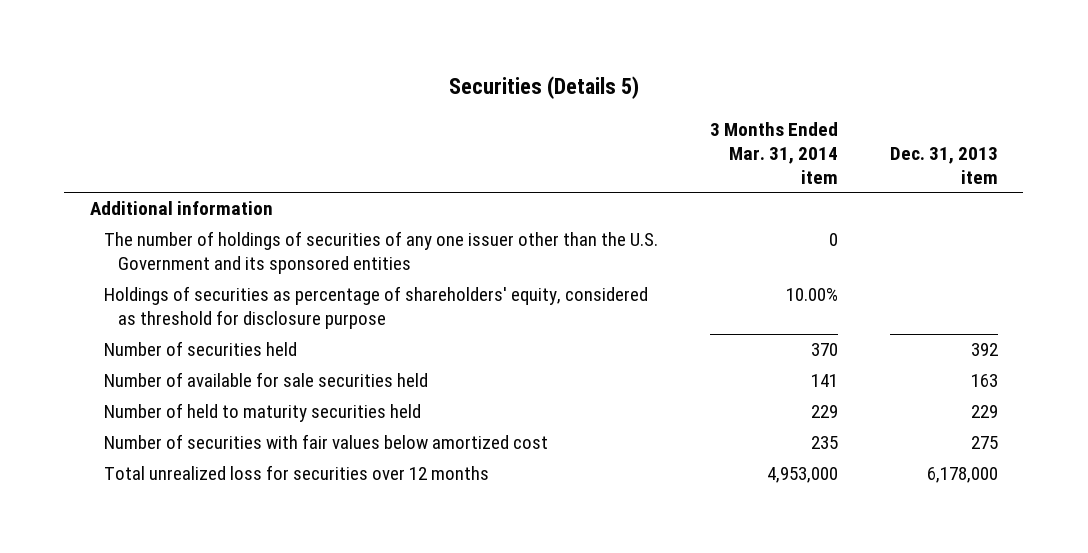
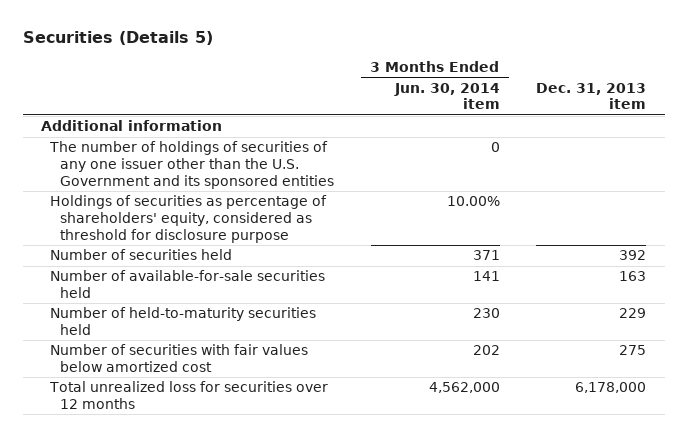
- | 3 Months Ended Mar. 31, 2014 item | Dec. 31, 2013 item
+ | 3 Months Ended Jun. 30, 2014 item | Dec. 31, 2013 item
- Number of available for sale securities held | 141 | 163
- Number of held to maturity securities held | 229 | 229
+ Number of available-for-sale securities held | 141 | 163
+ Number of held-to-maturity securities held | 230 | 229

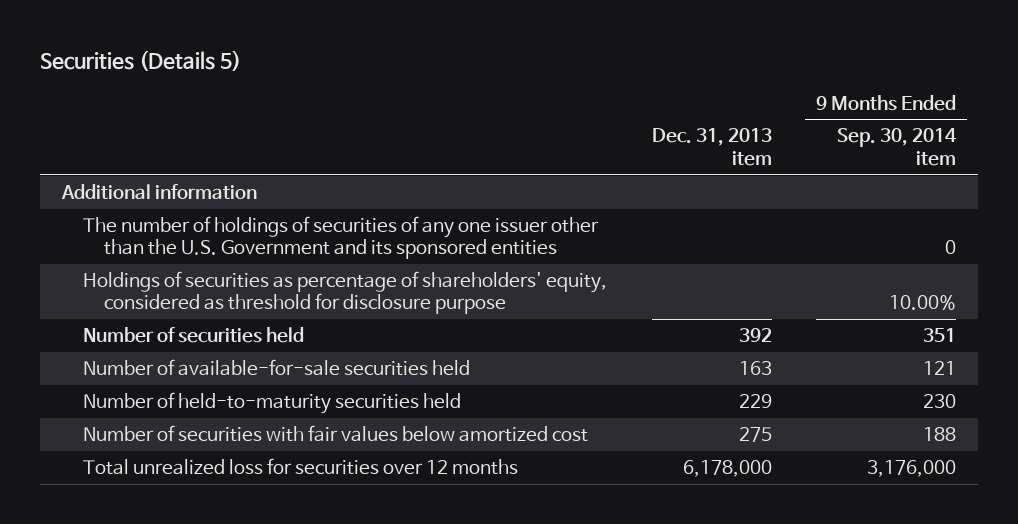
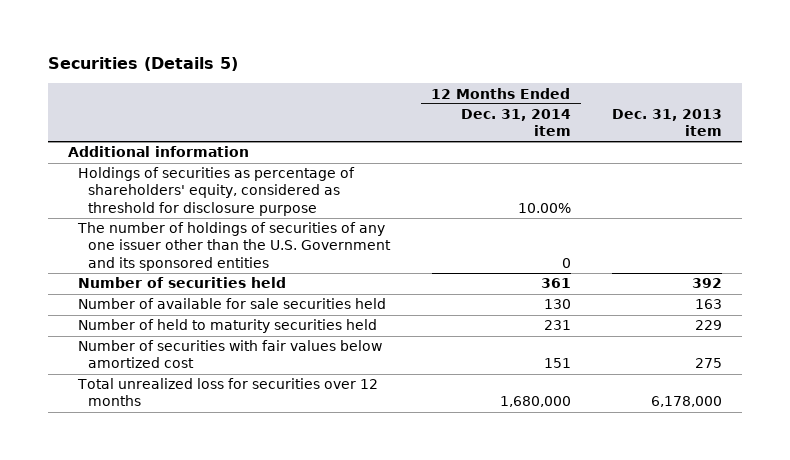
- | Dec. 31, 2013 item | 9 Months Ended Sep. 30, 2014 item
+ | 12 Months Ended Dec. 31, 2014 item | Dec. 31, 2013 item
moved down: The number of holdings of securities of any one issuer other than the U.S. Government and its sponsored entities | 0 |
- Number of available-for-sale securities held | 163 | 121
- Number of held-to-maturity securities held | 229 | 230
+ Number of available for sale securities held | 130 | 163
+ Number of held to maturity securities held | 231 | 229

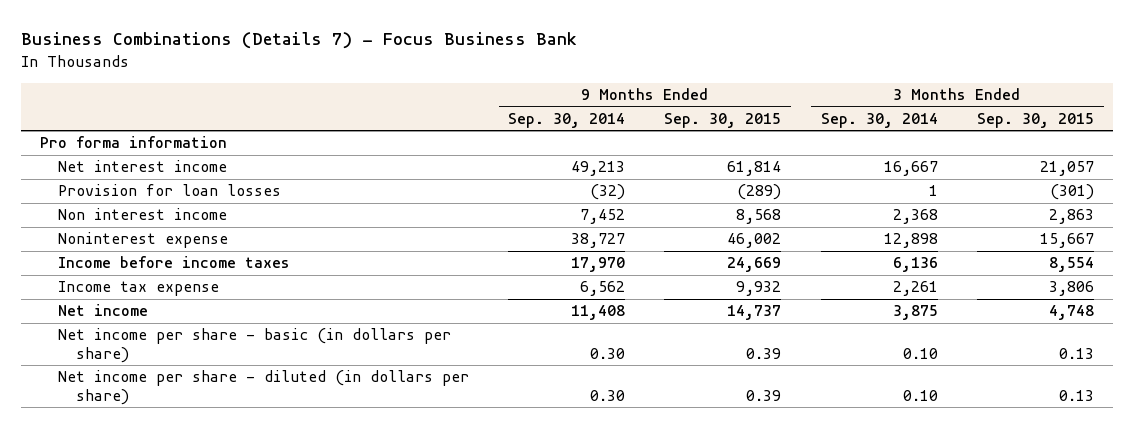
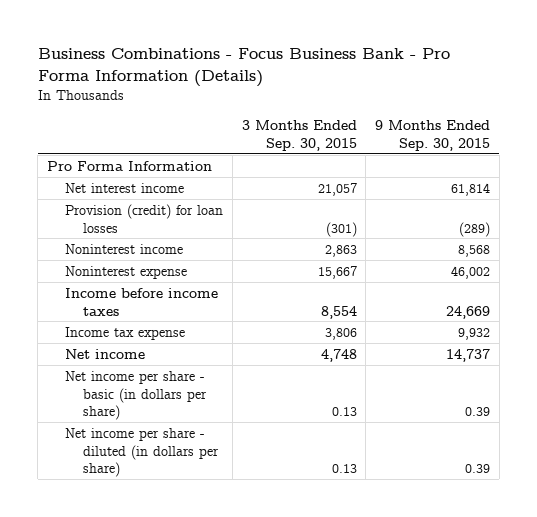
- Business Combinations (Details 7) - Focus Business Bank
+ Business Combinations - Focus Business Bank - Pro Forma Information (Details)
- | 9 Months Ended Sep. 30, 2014 | 9 Months Ended Sep. 30, 2015 | 3 Months Ended Sep. 30, 2014 | 3 Months Ended Sep. 30, 2015
+ | 3 Months Ended Sep. 30, 2015 | 9 Months Ended Sep. 30, 2015
- Pro forma information
+ Pro Forma Information
- Provision for loan losses | (32) | (289) | 1 | (301)
- Non interest income | 7,452 | 8,568 | 2,368 | 2,863
+ Provision (credit) for loan losses | (301) | (289)
+ Noninterest income | 2,863 | 8,568

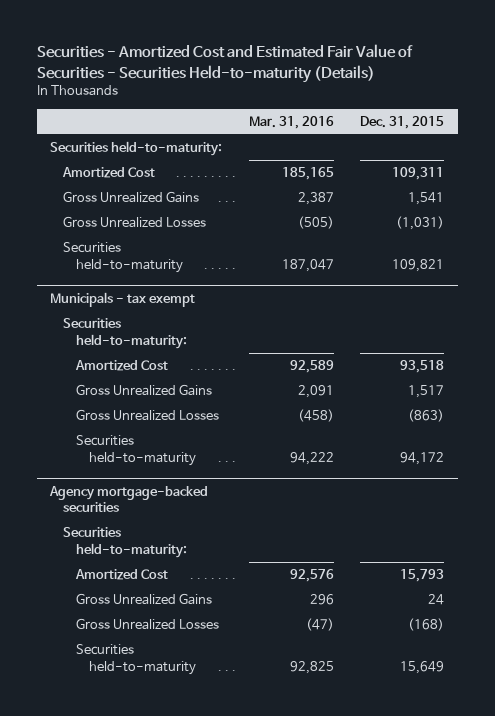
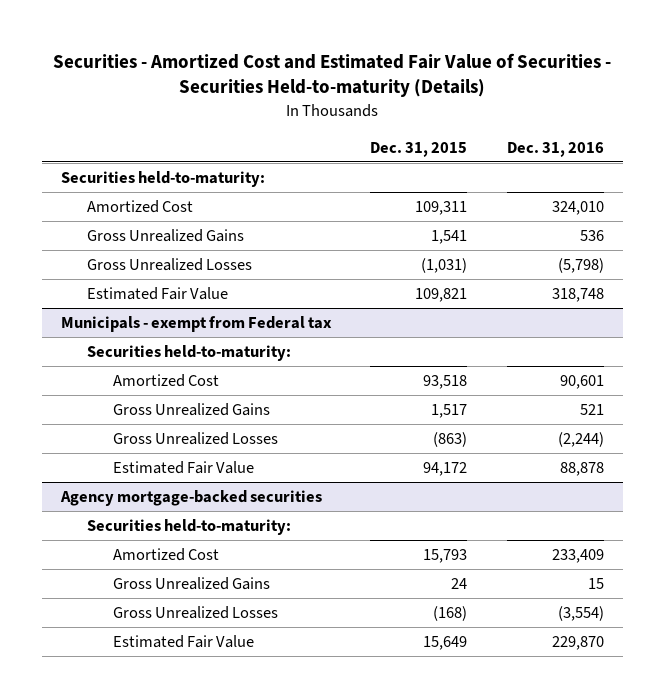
- | Mar. 31, 2016 | Dec. 31, 2015
+ | Dec. 31, 2015 | Dec. 31, 2016
- Securities held-to-maturity | 187,047 | 109,821
- Municipals - tax exempt
+ Estimated Fair Value | 109,821 | 318,748
+ Municipals - exempt from Federal tax
- Securities held-to-maturity | 94,222 | 94,172
+ Estimated Fair Value | 94,172 | 88,878
@ Agency mortgage-backed securities
- Securities held-to-maturity | 92,825 | 15,649
+ Estimated Fair Value | 15,649 | 229,870

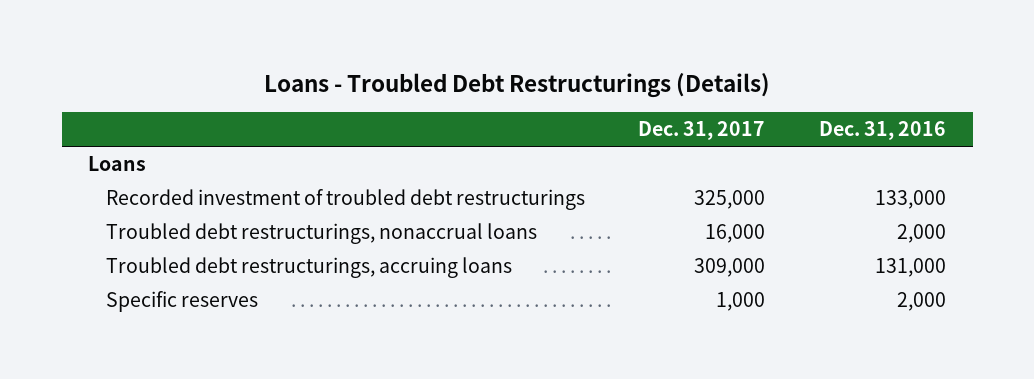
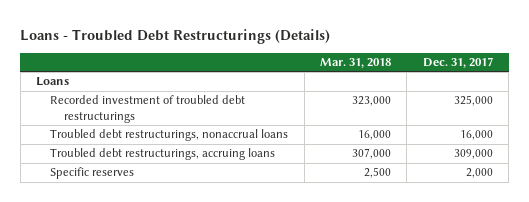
- | Dec. 31, 2017 | Dec. 31, 2016
+ | Mar. 31, 2018 | Dec. 31, 2017
- Specific reserves | 1,000 | 2,000
+ Specific reserves | 2,500 | 2,000

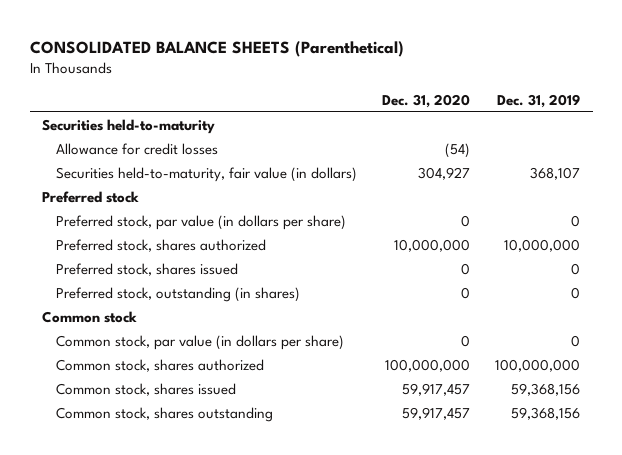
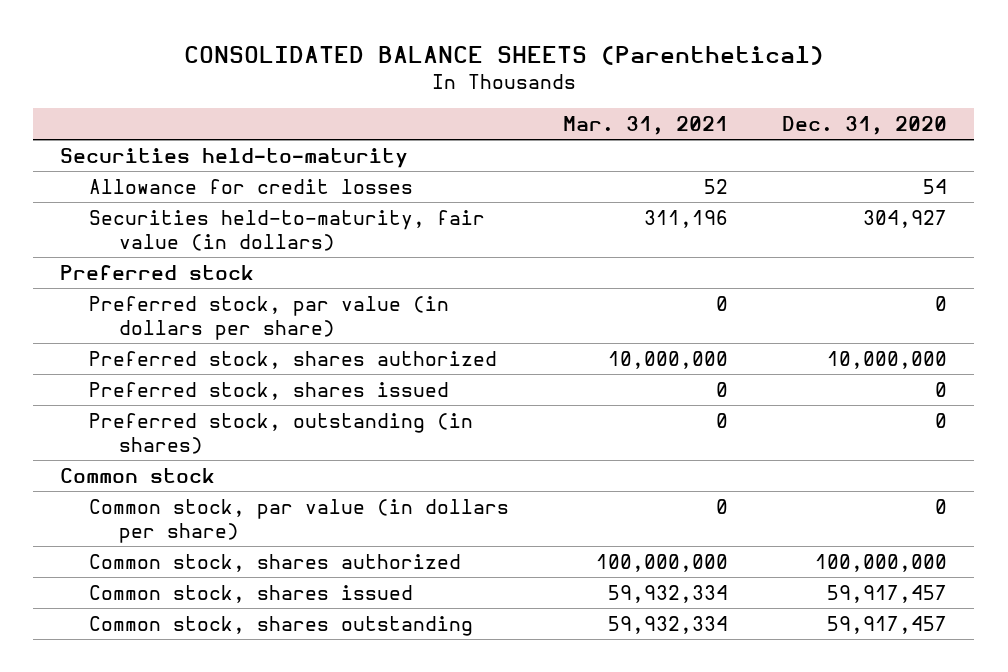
- | Dec. 31, 2020 | Dec. 31, 2019
+ | Mar. 31, 2021 | Dec. 31, 2020
- Allowance for credit losses | (54) |
+ Allowance for credit losses | 52 | 54

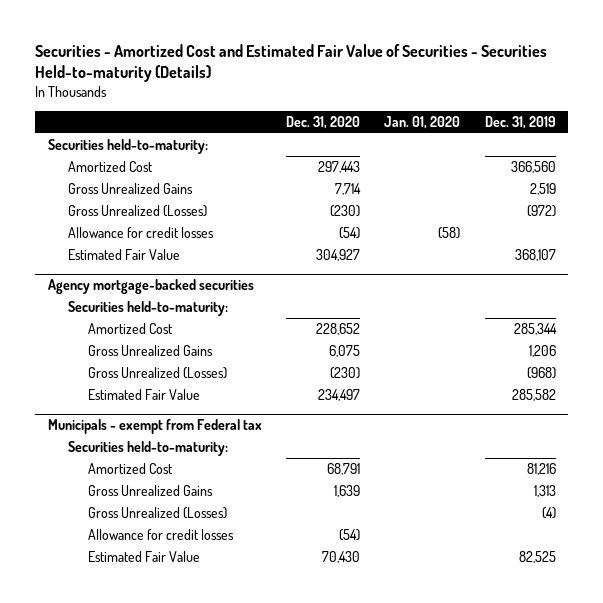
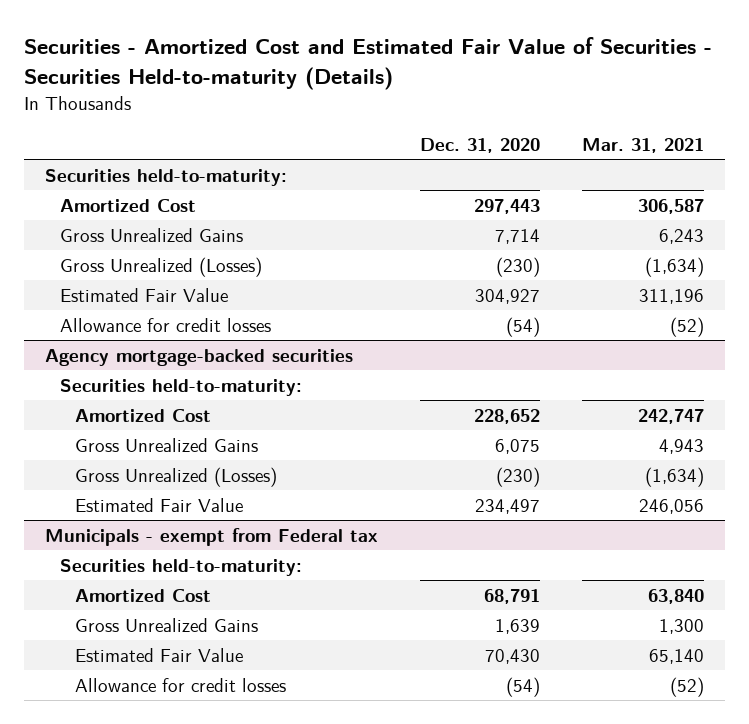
- | Dec. 31, 2020 | Jan. 01, 2020 | Dec. 31, 2019
+ | Dec. 31, 2020 | Mar. 31, 2021
moved down: Allowance for credit losses | (54) | (52)
@ Municipals - exempt from Federal tax
- Gross Unrealized (Losses) | | | (4)
moved down: Allowance for credit losses | (54) | (52)

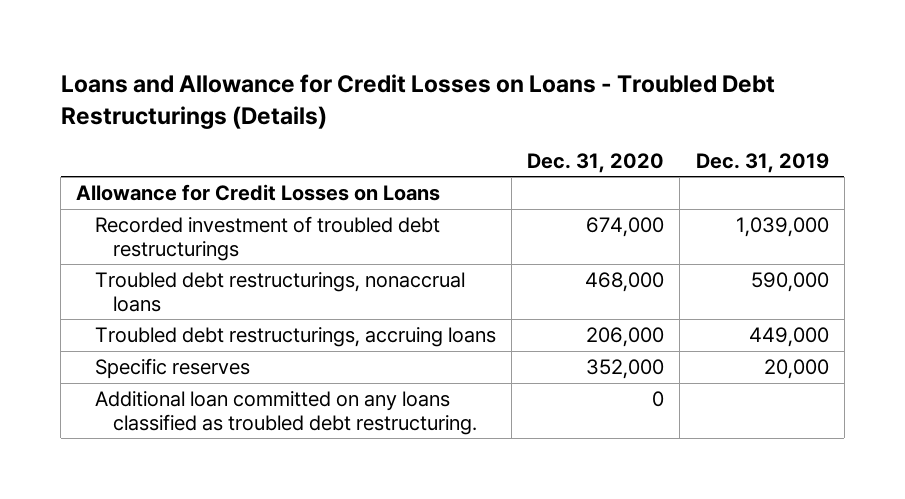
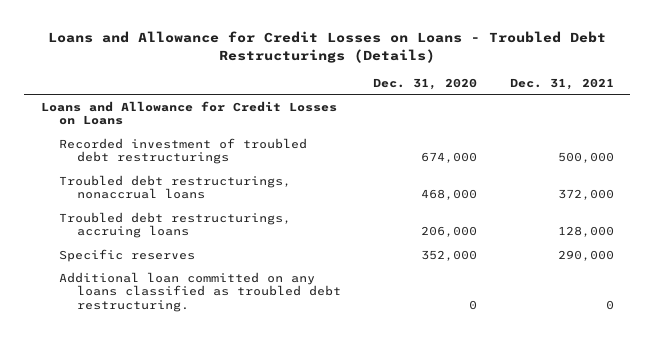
- | Dec. 31, 2020 | Dec. 31, 2019
+ | Dec. 31, 2020 | Dec. 31, 2021
- Allowance for Credit Losses on Loans
+ Loans and Allowance for Credit Losses on Loans

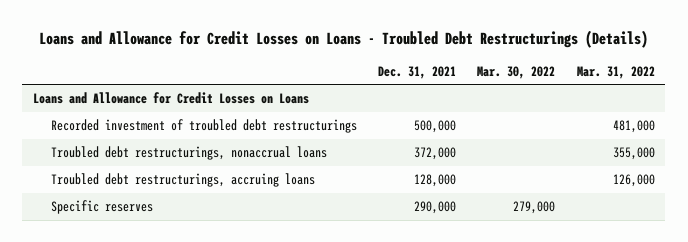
- | Dec. 31, 2020 | Dec. 31, 2021
+ | Dec. 31, 2021 | Mar. 30, 2022 | Mar. 31, 2022
- Additional loan committed on any loans classified as troubled debt restructuring. | 0 | 0

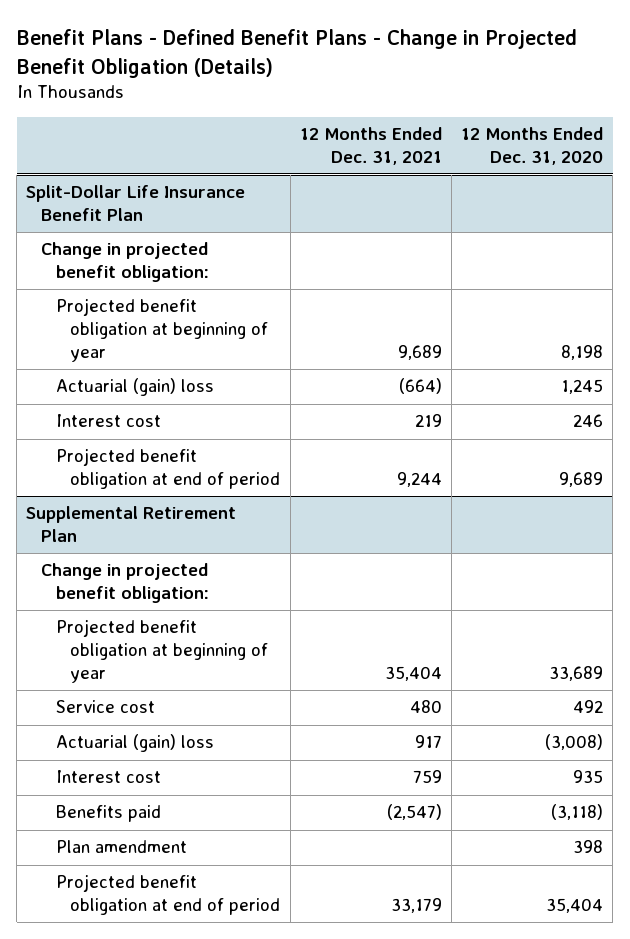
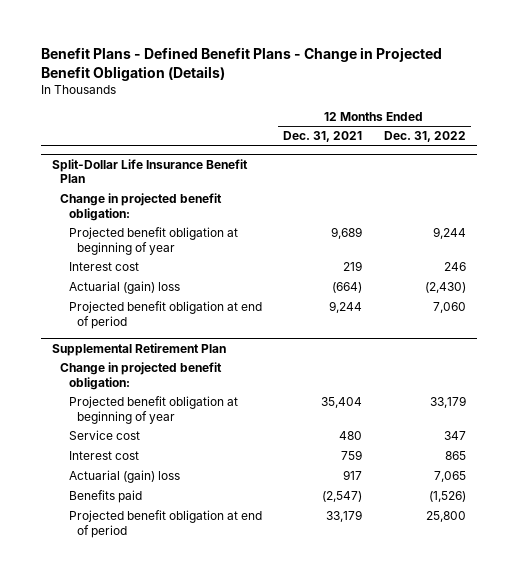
- | 12 Months Ended Dec. 31, 2021 | 12 Months Ended Dec. 31, 2020
+ | 12 Months Ended Dec. 31, 2021 | 12 Months Ended Dec. 31, 2022
@ Split-Dollar Life Insurance Benefit Plan
moved down: Actuarial (gain) loss | (664) | (2,430)
@ Supplemental Retirement Plan
moved down: Actuarial (gain) loss | 917 | 7,065
- Plan amendment | | 398

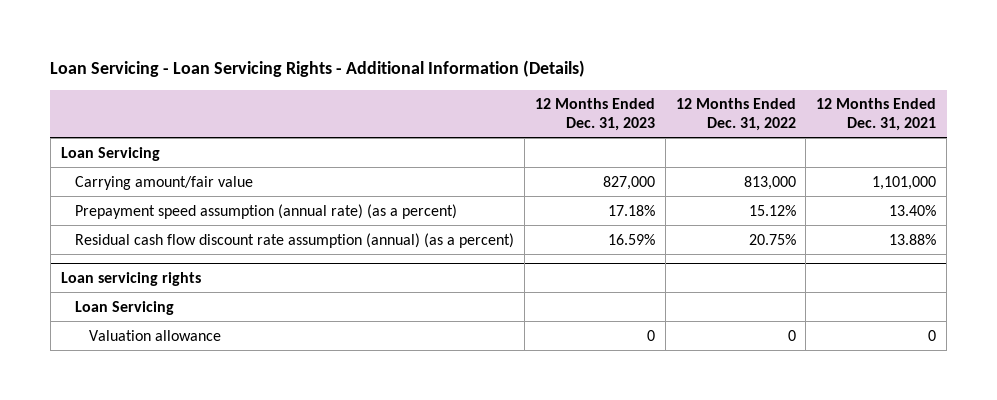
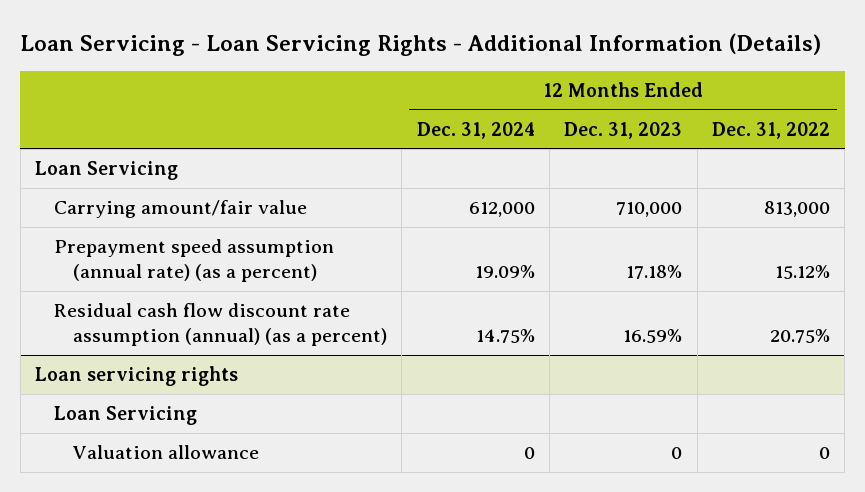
- | 12 Months Ended Dec. 31, 2023 | 12 Months Ended Dec. 31, 2022 | 12 Months Ended Dec. 31, 2021
+ | 12 Months Ended Dec. 31, 2024 | 12 Months Ended Dec. 31, 2023 | 12 Months Ended Dec. 31, 2022
- Carrying amount/fair value | 827,000 | 813,000 | 1,101,000
+ Carrying amount/fair value | 612,000 | 710,000 | 813,000

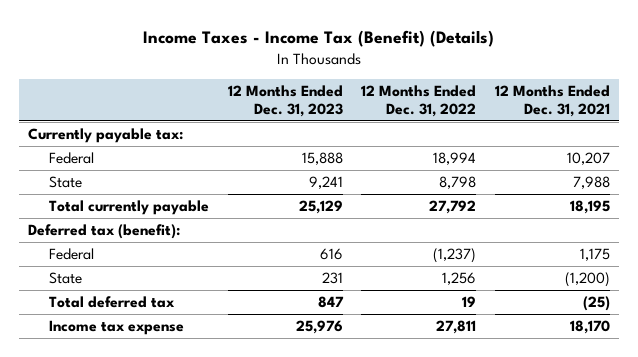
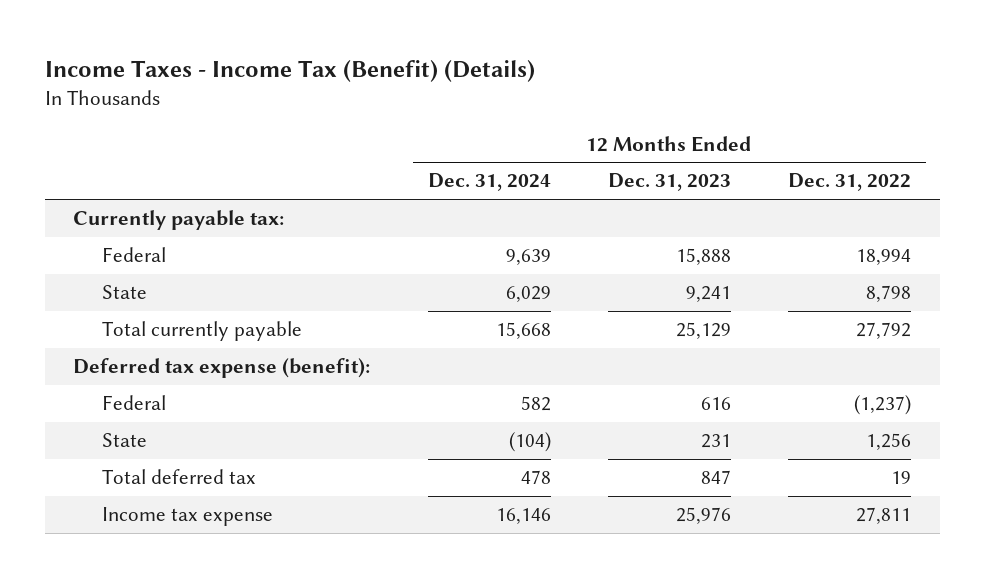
- | 12 Months Ended Dec. 31, 2023 | 12 Months Ended Dec. 31, 2022 | 12 Months Ended Dec. 31, 2021
+ | 12 Months Ended Dec. 31, 2024 | 12 Months Ended Dec. 31, 2023 | 12 Months Ended Dec. 31, 2022
- Deferred tax (benefit):
+ Deferred tax expense (benefit):

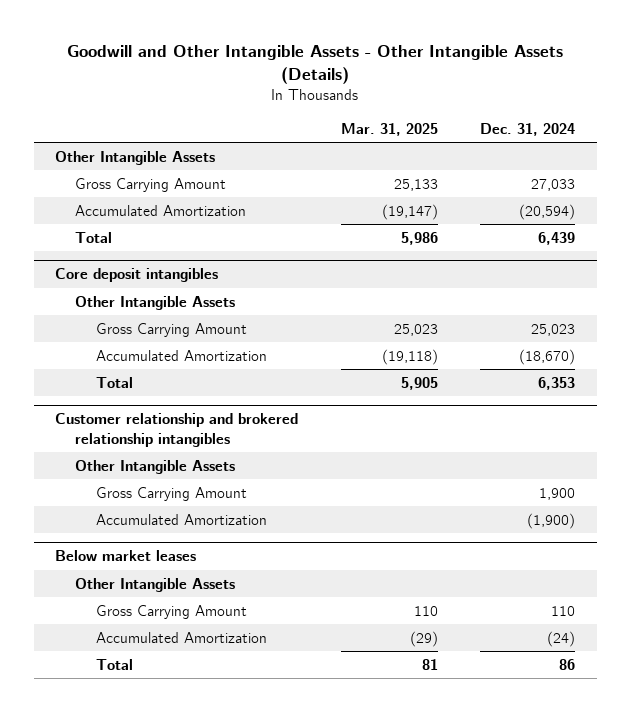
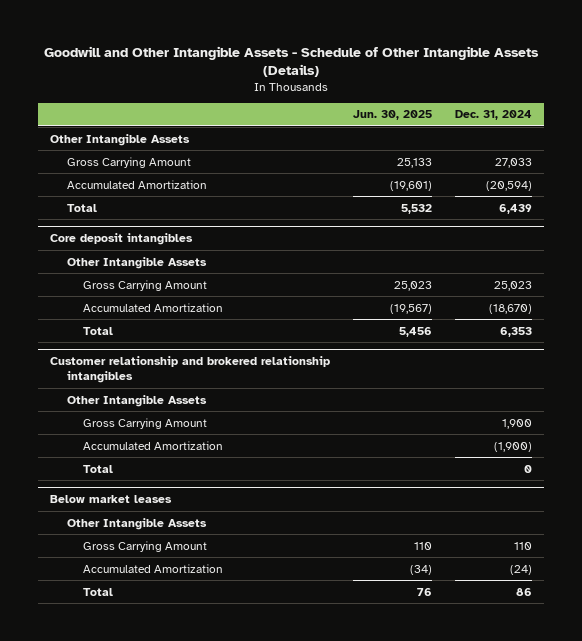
- Goodwill and Other Intangible Assets - Other Intangible Assets (Details)
+ Goodwill and Other Intangible Assets - Schedule of Other Intangible Assets (Details)
- | Mar. 31, 2025 | Dec. 31, 2024
+ | Jun. 30, 2025 | Dec. 31, 2024
@ Customer relationship and brokered relationship intangibles
+ Total | | 0

